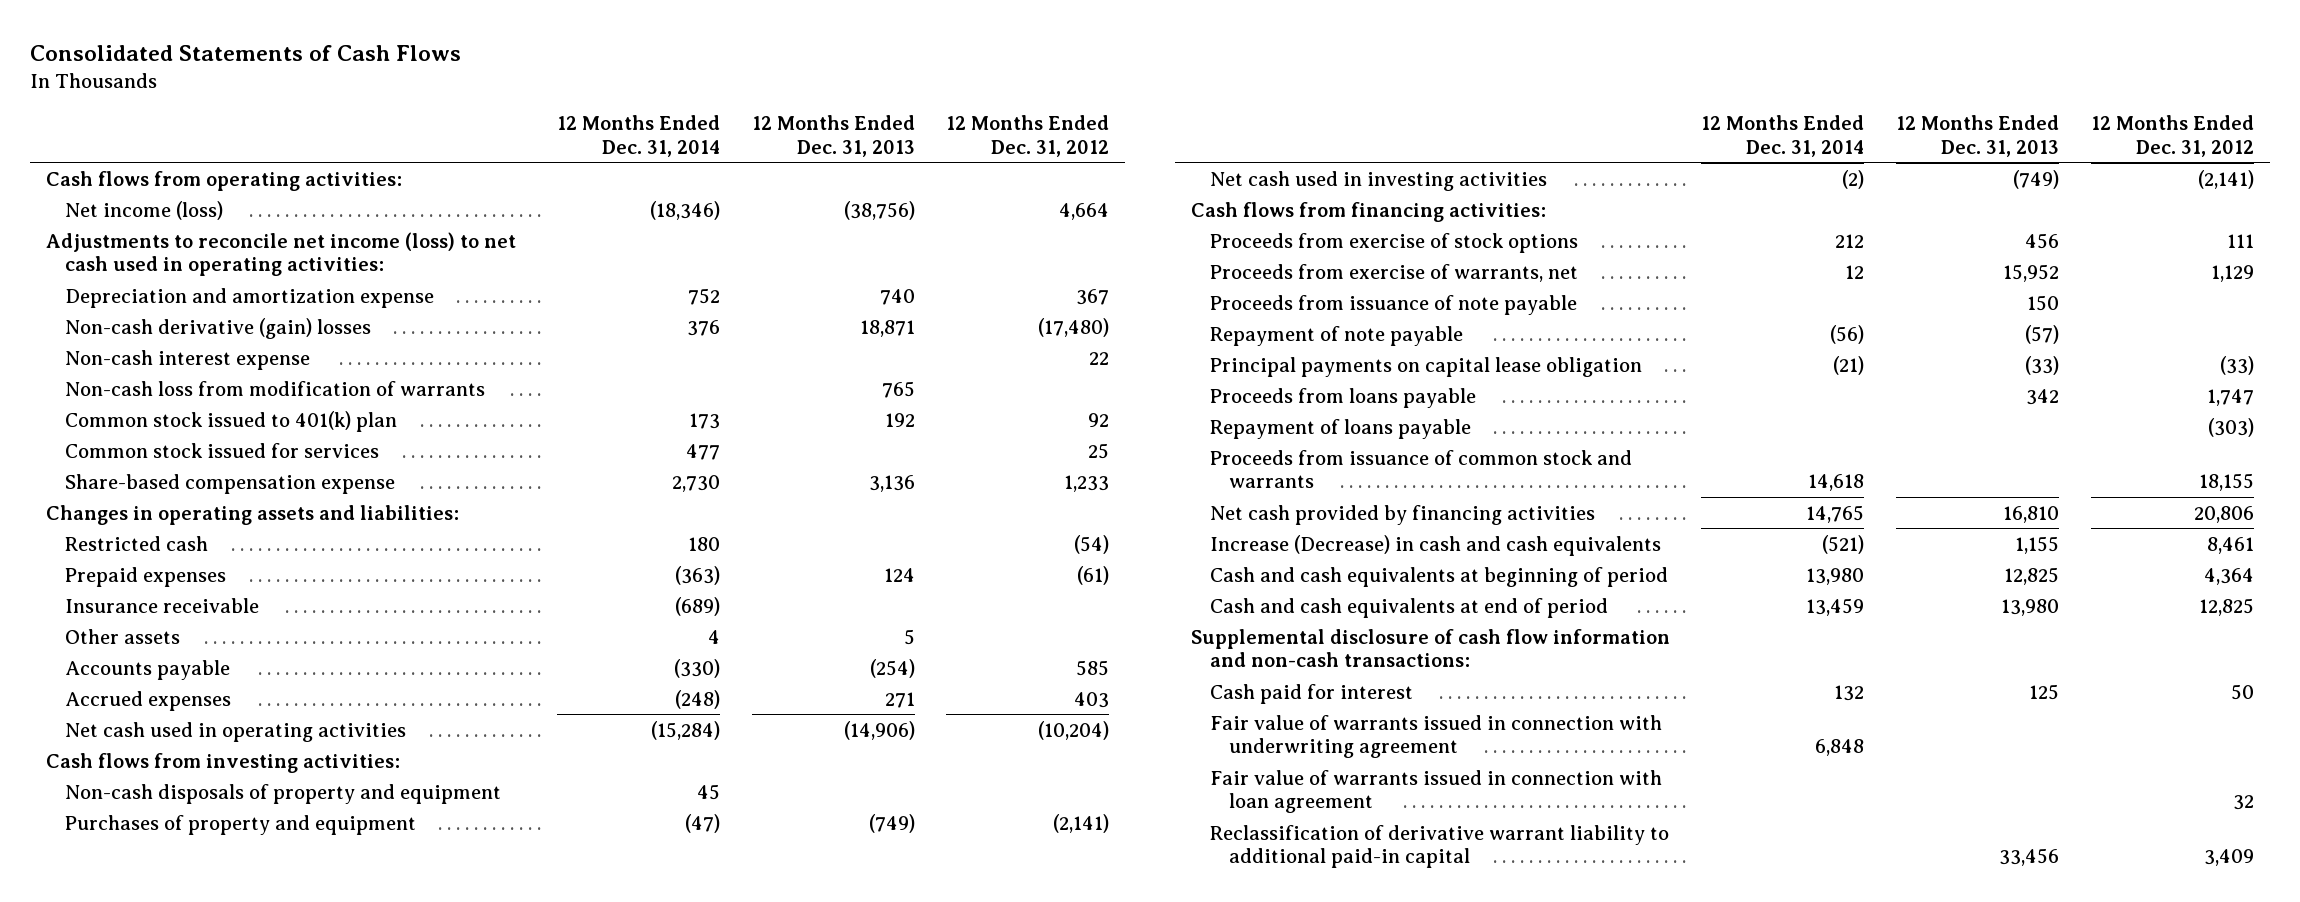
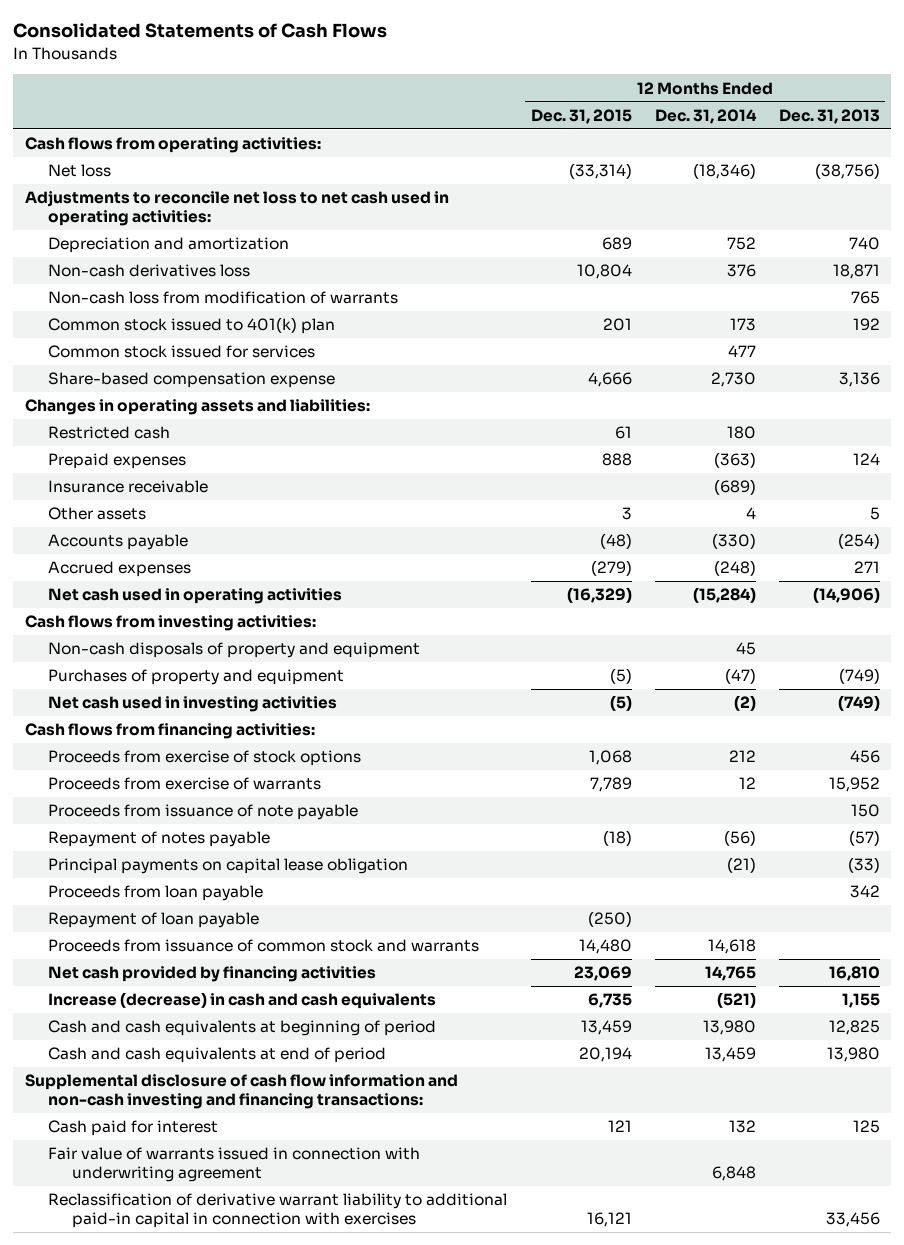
- | 12 Months Ended Dec. 31, 2014 | 12 Months Ended Dec. 31, 2013 | 12 Months Ended Dec. 31, 2012
+ | 12 Months Ended Dec. 31, 2015 | 12 Months Ended Dec. 31, 2014 | 12 Months Ended Dec. 31, 2013
- Net income (loss) | (18,346) | (38,756) | 4,664
- Adjustments to reconcile net income (loss) to net cash used in operating activities:
- Depreciation and amortization expense | 752 | 740 | 367
- Non-cash derivative (gain) losses | 376 | 18,871 | (17,480)
- Non-cash interest expense | | | 22
+ Net loss | (33,314) | (18,346) | (38,756)
+ Adjustments to reconcile net loss to net cash used in operating activities:
+ Depreciation and amortization | 689 | 752 | 740
+ Non-cash derivatives loss | 10,804 | 376 | 18,871
- Proceeds from exercise of warrants, net | 12 | 15,952 | 1,129
+ Proceeds from exercise of warrants | 7,789 | 12 | 15,952
- Repayment of note payable | (56) | (57) |
+ Repayment of notes payable | (18) | (56) | (57)
- Proceeds from loans payable | | 342 | 1,747
- Repayment of loans payable | | | (303)
+ Proceeds from loan payable | | | 342
+ Repayment of loan payable | (250) | |
- Increase (Decrease) in cash and cash equivalents | (521) | 1,155 | 8,461
+ Increase (decrease) in cash and cash equivalents | 6,735 | (521) | 1,155
- Supplemental disclosure of cash flow information and non-cash transactions:
+ Supplemental disclosure of cash flow information and non-cash investing and financing transactions:
- Fair value of warrants issued in connection with loan agreement | | | 32
- Reclassification of derivative warrant liability to additional paid-in capital | | 33,456 | 3,409
+ Reclassification of derivative warrant liability to additional paid-in capital in connection with exercises | 16,121 | | 33,456

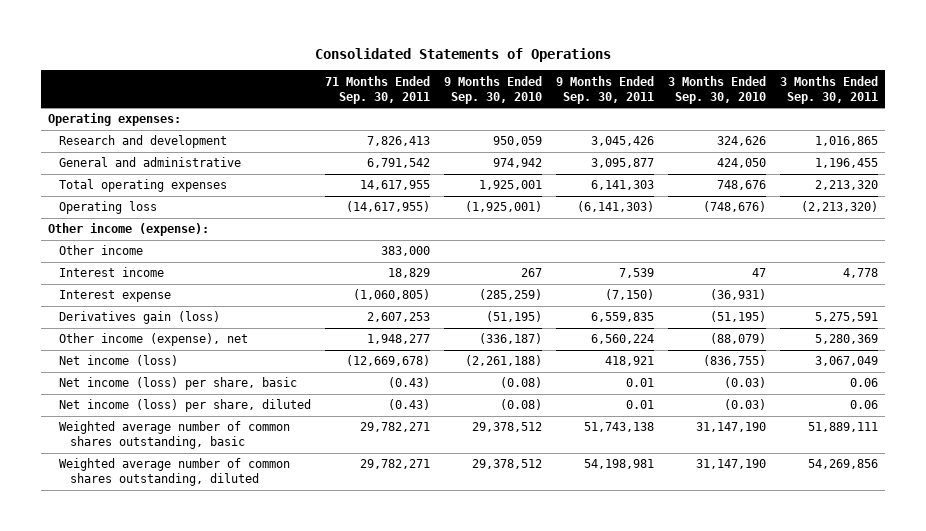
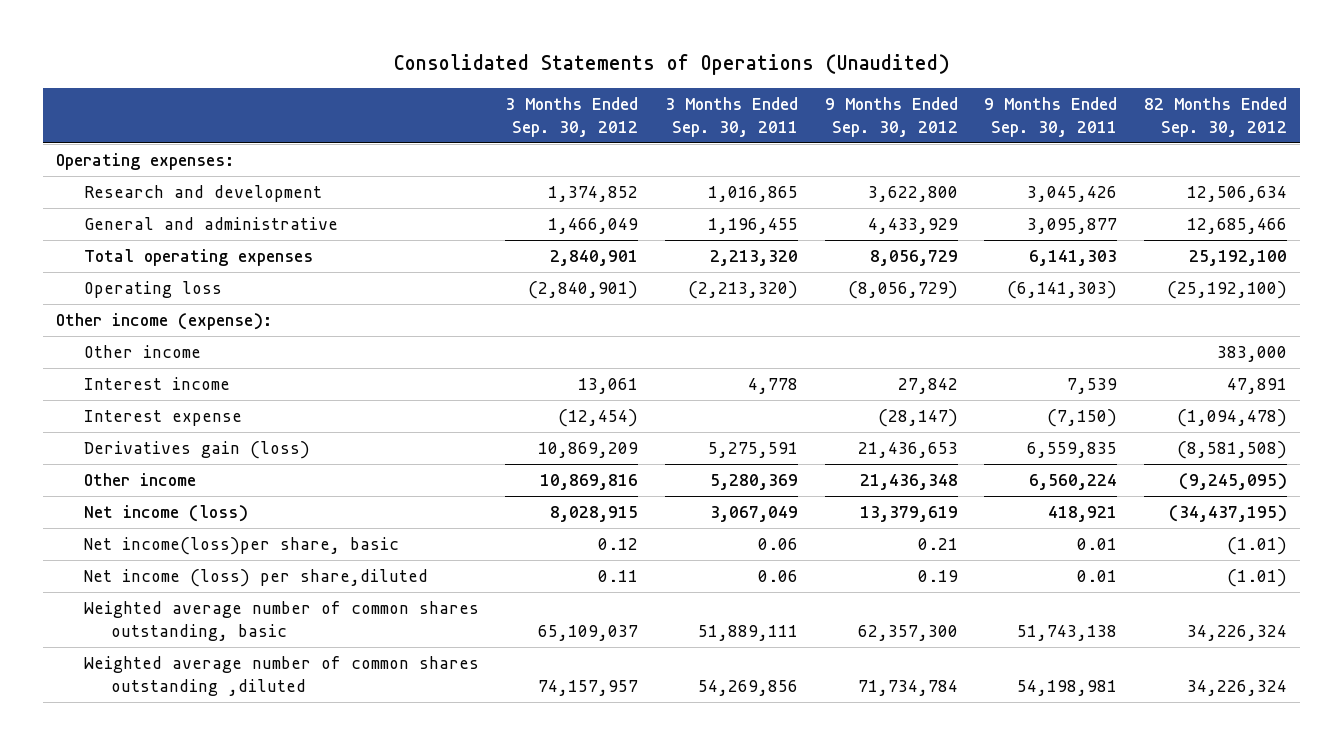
- Consolidated Statements of Operations
+ Consolidated Statements of Operations (Unaudited)
- | 71 Months Ended Sep. 30, 2011 | 9 Months Ended Sep. 30, 2010 | 9 Months Ended Sep. 30, 2011 | 3 Months Ended Sep. 30, 2010 | 3 Months Ended Sep. 30, 2011
+ | 3 Months Ended Sep. 30, 2012 | 3 Months Ended Sep. 30, 2011 | 9 Months Ended Sep. 30, 2012 | 9 Months Ended Sep. 30, 2011 | 82 Months Ended Sep. 30, 2012
- Other income (expense), net | 1,948,277 | (336,187) | 6,560,224 | (88,079) | 5,280,369
+ Other income | 10,869,816 | 5,280,369 | 21,436,348 | 6,560,224 | (9,245,095)
- Net income (loss) per share, basic | (0.43) | (0.08) | 0.01 | (0.03) | 0.06
- Net income (loss) per share, diluted | (0.43) | (0.08) | 0.01 | (0.03) | 0.06
+ Net income(loss)per share, basic | 0.12 | 0.06 | 0.21 | 0.01 | (1.01)
+ Net income (loss) per share,diluted | 0.11 | 0.06 | 0.19 | 0.01 | (1.01)
- Weighted average number of common shares outstanding, diluted | 29,782,271 | 29,378,512 | 54,198,981 | 31,147,190 | 54,269,856
+ Weighted average number of common shares outstanding ,diluted | 74,157,957 | 54,269,856 | 71,734,784 | 54,198,981 | 34,226,324

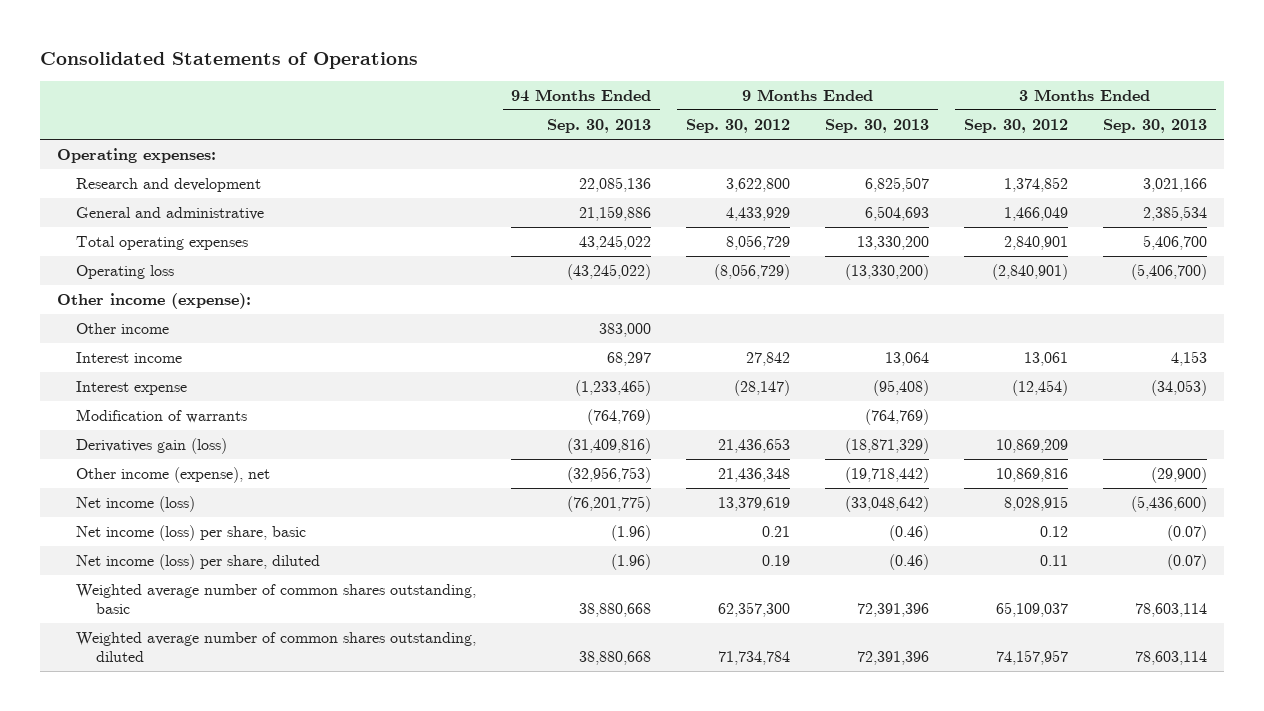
- Consolidated Statements of Operations (Unaudited)
+ Consolidated Statements of Operations
- | 3 Months Ended Sep. 30, 2012 | 3 Months Ended Sep. 30, 2011 | 9 Months Ended Sep. 30, 2012 | 9 Months Ended Sep. 30, 2011 | 82 Months Ended Sep. 30, 2012
+ | 94 Months Ended Sep. 30, 2013 | 9 Months Ended Sep. 30, 2012 | 9 Months Ended Sep. 30, 2013 | 3 Months Ended Sep. 30, 2012 | 3 Months Ended Sep. 30, 2013
+ Modification of warrants | (764,769) | | (764,769) | |
- Other income | 10,869,816 | 5,280,369 | 21,436,348 | 6,560,224 | (9,245,095)
+ Other income (expense), net | (32,956,753) | 21,436,348 | (19,718,442) | 10,869,816 | (29,900)
- Net income(loss)per share, basic | 0.12 | 0.06 | 0.21 | 0.01 | (1.01)
- Net income (loss) per share,diluted | 0.11 | 0.06 | 0.19 | 0.01 | (1.01)
+ Net income (loss) per share, basic | (1.96) | 0.21 | (0.46) | 0.12 | (0.07)
+ Net income (loss) per share, diluted | (1.96) | 0.19 | (0.46) | 0.11 | (0.07)
- Weighted average number of common shares outstanding ,diluted | 74,157,957 | 54,269,856 | 71,734,784 | 54,198,981 | 34,226,324
+ Weighted average number of common shares outstanding, diluted | 38,880,668 | 71,734,784 | 72,391,396 | 74,157,957 | 78,603,114

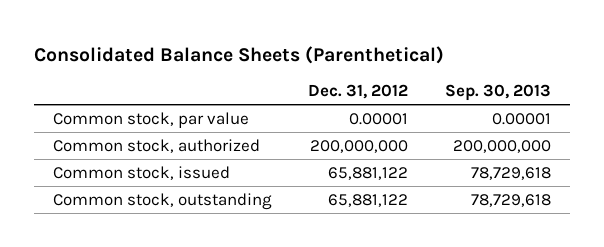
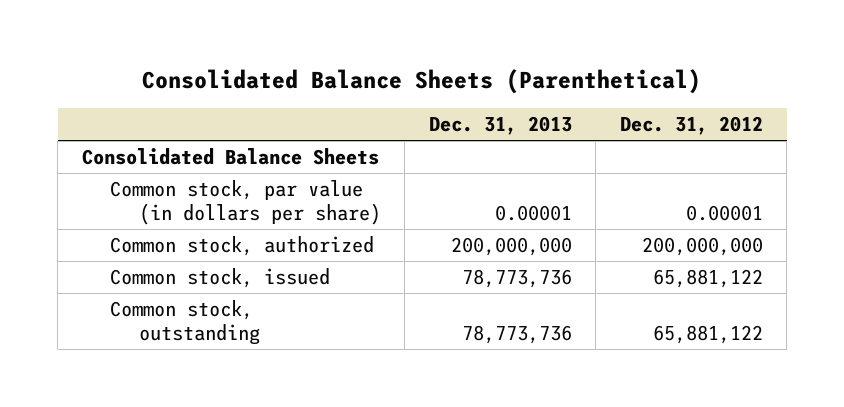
- | Dec. 31, 2012 | Sep. 30, 2013
+ | Dec. 31, 2013 | Dec. 31, 2012
- Common stock, par value | 0.00001 | 0.00001
+ Consolidated Balance Sheets
+ Common stock, par value (in dollars per share) | 0.00001 | 0.00001

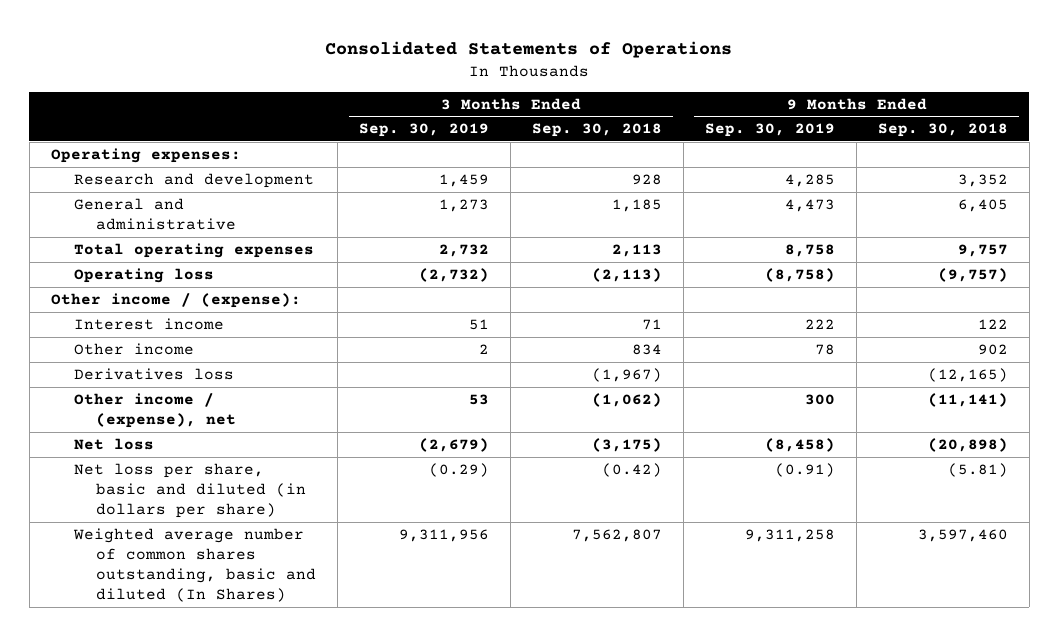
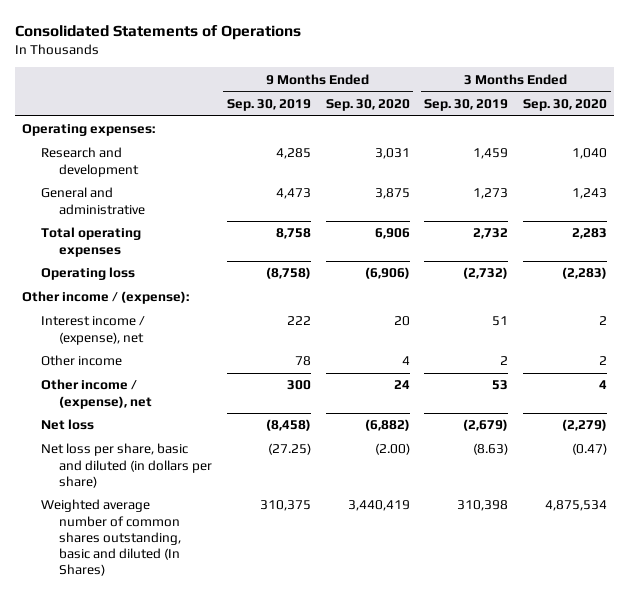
- | 3 Months Ended Sep. 30, 2019 | 3 Months Ended Sep. 30, 2018 | 9 Months Ended Sep. 30, 2019 | 9 Months Ended Sep. 30, 2018
+ | 9 Months Ended Sep. 30, 2019 | 9 Months Ended Sep. 30, 2020 | 3 Months Ended Sep. 30, 2019 | 3 Months Ended Sep. 30, 2020
- Interest income | 51 | 71 | 222 | 122
+ Interest income / (expense), net | 222 | 20 | 51 | 2
- Derivatives loss | | (1,967) | | (12,165)
- Net loss per share, basic and diluted (in dollars per share) | (0.29) | (0.42) | (0.91) | (5.81)
- Weighted average number of common shares outstanding, basic and diluted (In Shares) | 9,311,956 | 7,562,807 | 9,311,258 | 3,597,460
+ Net loss per share, basic and diluted (in dollars per share) | (27.25) | (2.00) | (8.63) | (0.47)
+ Weighted average number of common shares outstanding, basic and diluted (In Shares) | 310,375 | 3,440,419 | 310,398 | 4,875,534

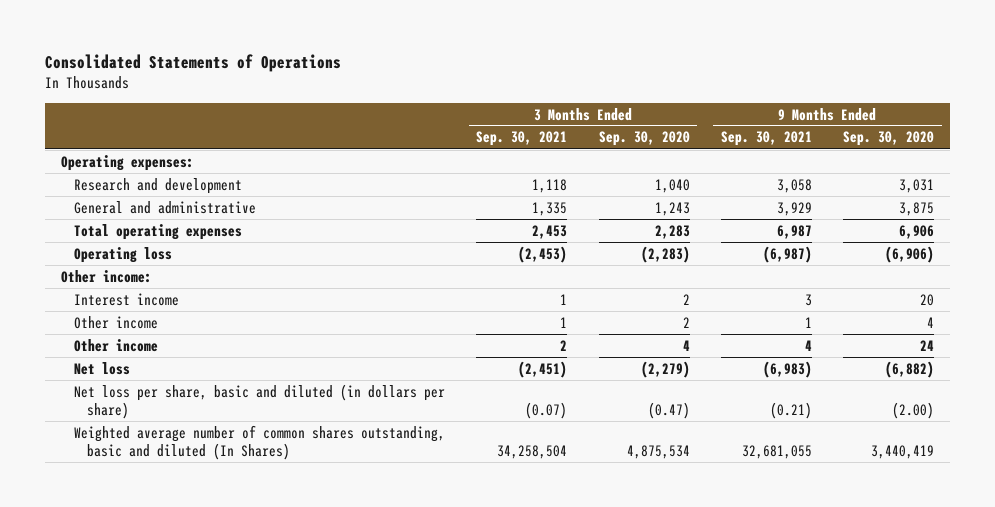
- | 9 Months Ended Sep. 30, 2019 | 9 Months Ended Sep. 30, 2020 | 3 Months Ended Sep. 30, 2019 | 3 Months Ended Sep. 30, 2020
+ | 3 Months Ended Sep. 30, 2021 | 3 Months Ended Sep. 30, 2020 | 9 Months Ended Sep. 30, 2021 | 9 Months Ended Sep. 30, 2020
- Other income / (expense):
- Interest income / (expense), net | 222 | 20 | 51 | 2
+ Other income:
+ Interest income | 1 | 2 | 3 | 20
- Other income / (expense), net | 300 | 24 | 53 | 4
+ Other income | 2 | 4 | 4 | 24

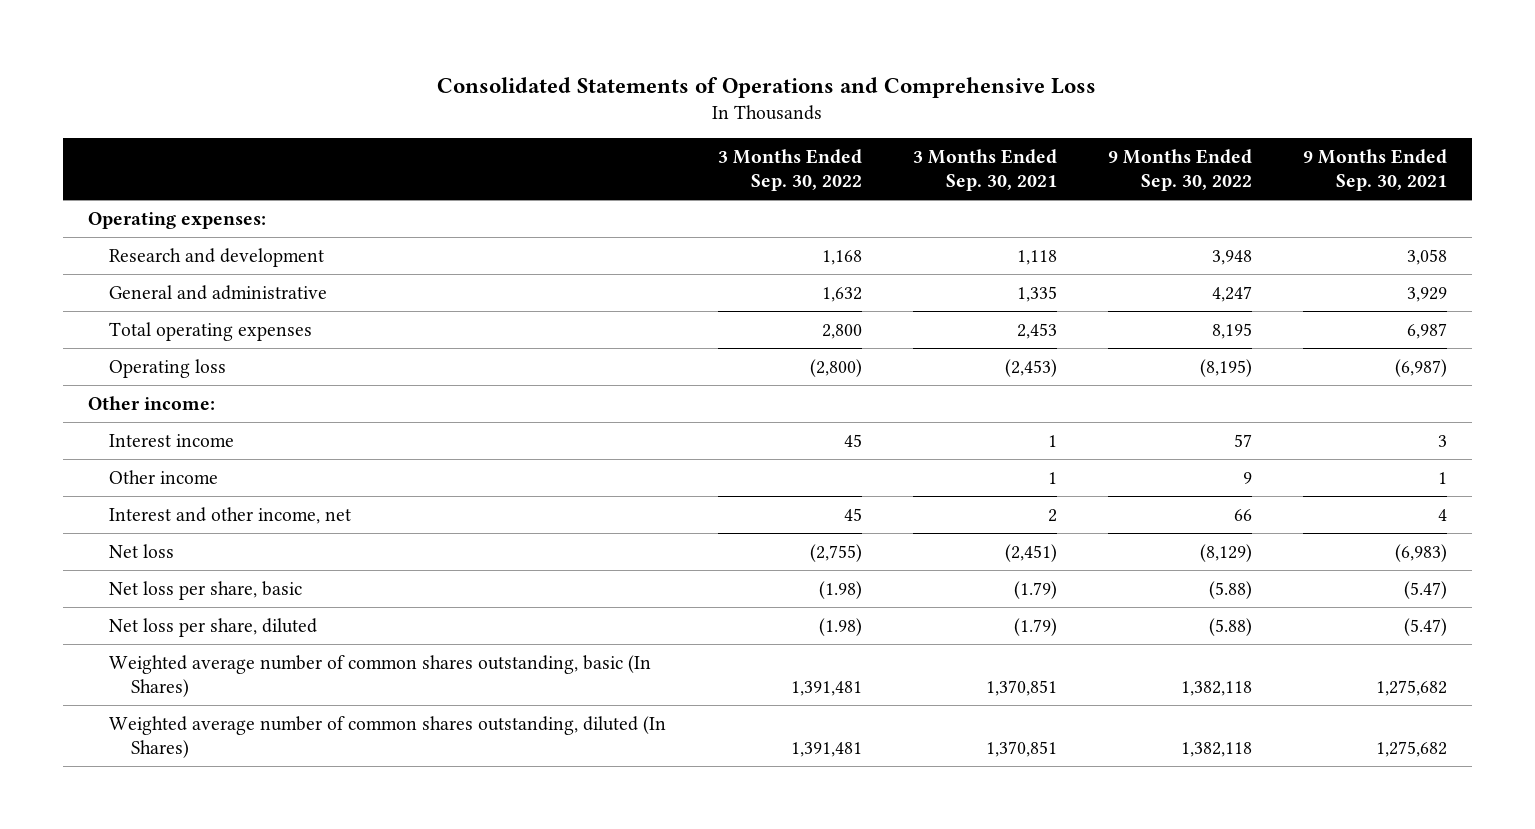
- Consolidated Statements of Operations
+ Consolidated Statements of Operations and Comprehensive Loss
- | 3 Months Ended Sep. 30, 2021 | 3 Months Ended Sep. 30, 2020 | 9 Months Ended Sep. 30, 2021 | 9 Months Ended Sep. 30, 2020
+ | 3 Months Ended Sep. 30, 2022 | 3 Months Ended Sep. 30, 2021 | 9 Months Ended Sep. 30, 2022 | 9 Months Ended Sep. 30, 2021
- Other income | 2 | 4 | 4 | 24
+ Interest and other income, net | 45 | 2 | 66 | 4
- Net loss per share, basic and diluted (in dollars per share) | (0.07) | (0.47) | (0.21) | (2.00)
- Weighted average number of common shares outstanding, basic and diluted (In Shares) | 34,258,504 | 4,875,534 | 32,681,055 | 3,440,419
+ Net loss per share, basic | (1.98) | (1.79) | (5.88) | (5.47)
+ Net loss per share, diluted | (1.98) | (1.79) | (5.88) | (5.47)
+ Weighted average number of common shares outstanding, basic (In Shares) | 1,391,481 | 1,370,851 | 1,382,118 | 1,275,682
+ Weighted average number of common shares outstanding, diluted (In Shares) | 1,391,481 | 1,370,851 | 1,382,118 | 1,275,682

